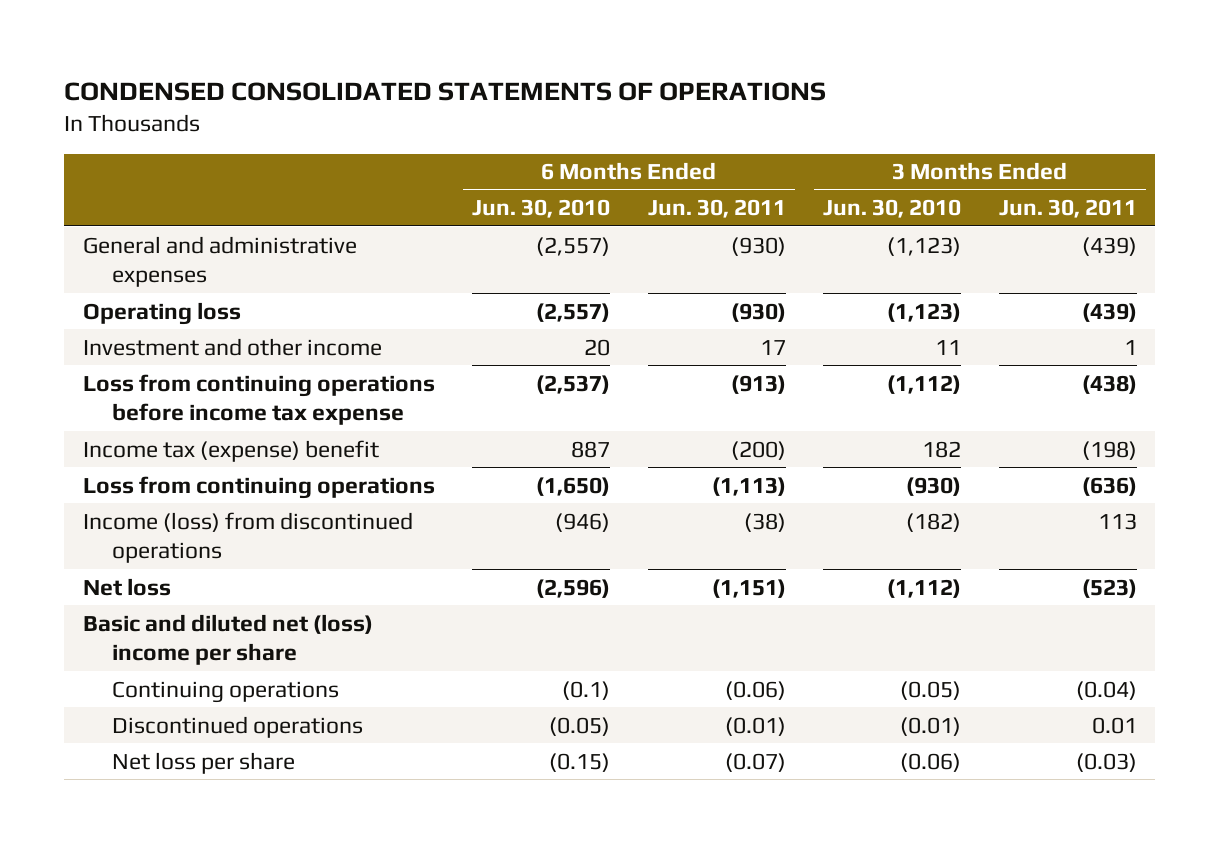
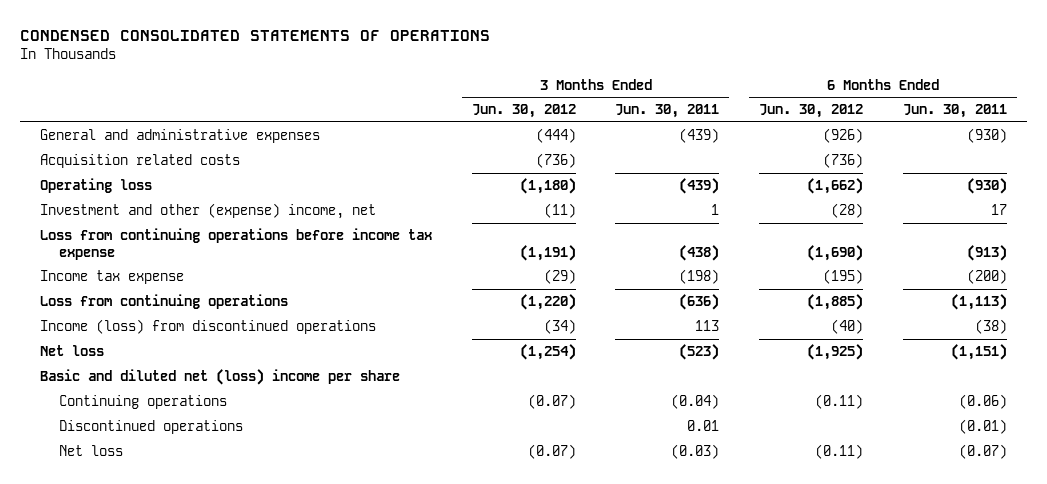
- | 6 Months Ended Jun. 30, 2010 | 6 Months Ended Jun. 30, 2011 | 3 Months Ended Jun. 30, 2010 | 3 Months Ended Jun. 30, 2011
+ | 3 Months Ended Jun. 30, 2012 | 3 Months Ended Jun. 30, 2011 | 6 Months Ended Jun. 30, 2012 | 6 Months Ended Jun. 30, 2011
+ Acquisition related costs | (736) | | (736) |
- Investment and other income | 20 | 17 | 11 | 1
+ Investment and other (expense) income, net | (11) | 1 | (28) | 17
- Income tax (expense) benefit | 887 | (200) | 182 | (198)
+ Income tax expense | (29) | (198) | (195) | (200)
- Net loss per share | (0.15) | (0.07) | (0.06) | (0.03)
+ Net loss | (0.07) | (0.03) | (0.11) | (0.07)

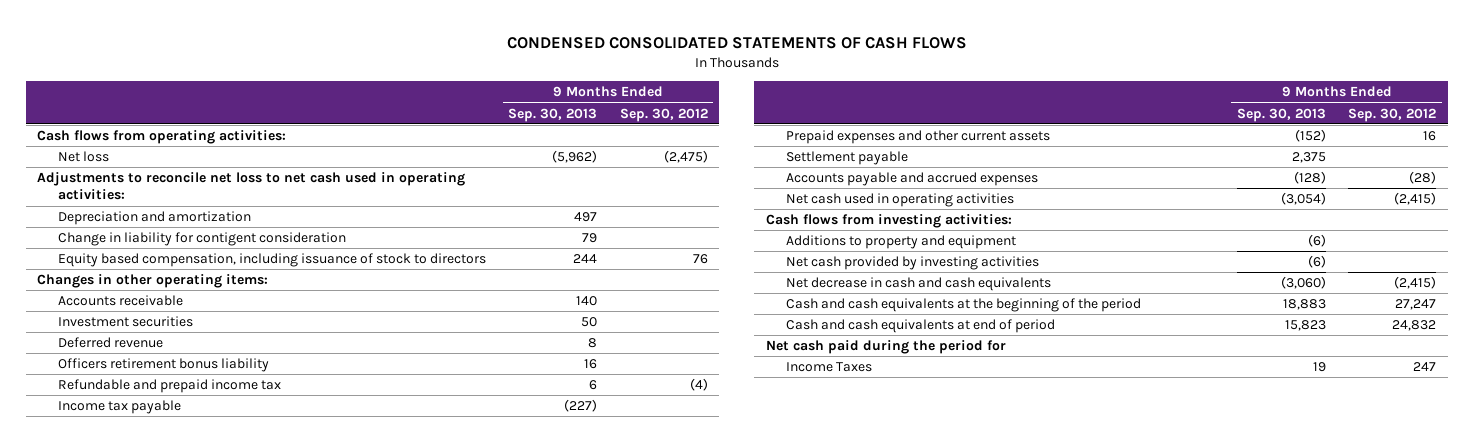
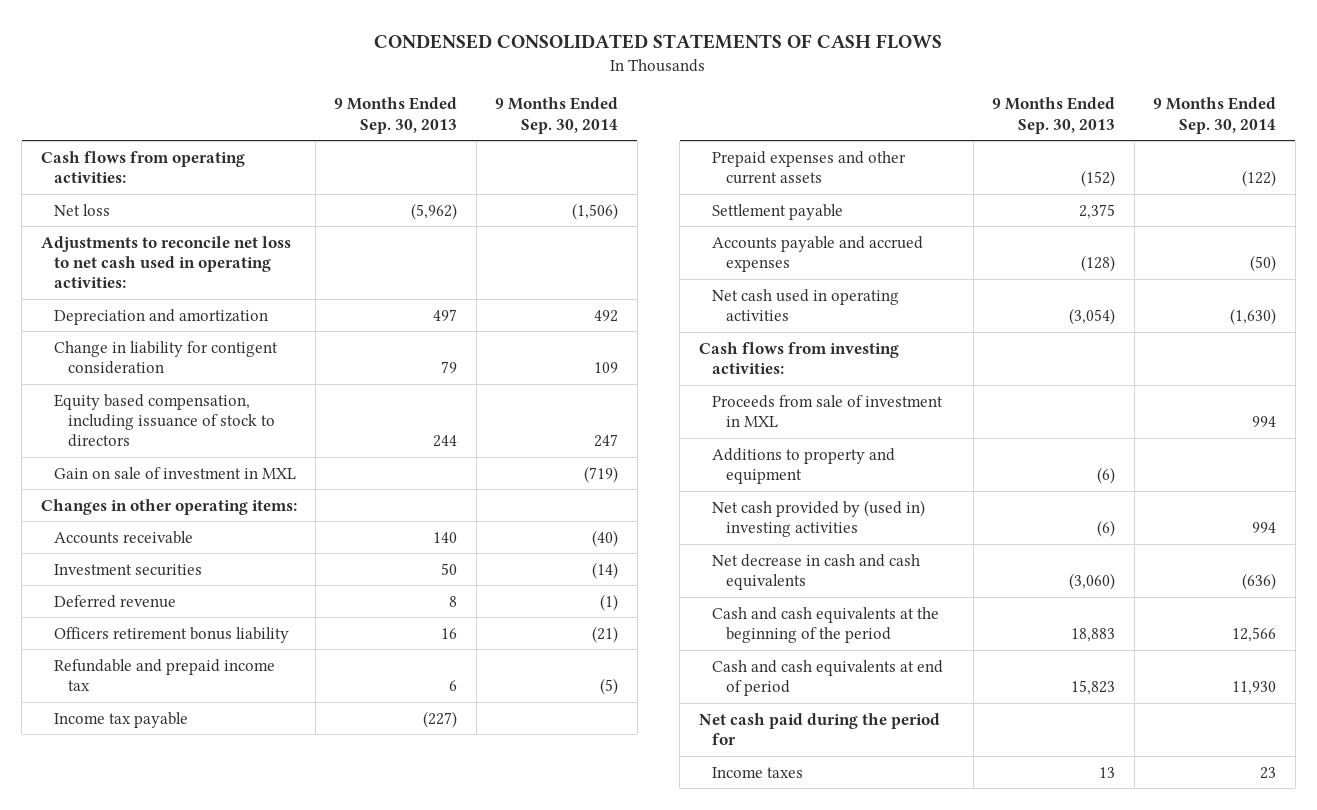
- | 9 Months Ended Sep. 30, 2013 | 9 Months Ended Sep. 30, 2012
+ | 9 Months Ended Sep. 30, 2013 | 9 Months Ended Sep. 30, 2014
+ Gain on sale of investment in MXL | | (719)
+ Proceeds from sale of investment in MXL | | 994
- Net cash provided by investing activities | (6) |
+ Net cash provided by (used in) investing activities | (6) | 994
- Income Taxes | 19 | 247
+ Income taxes | 13 | 23

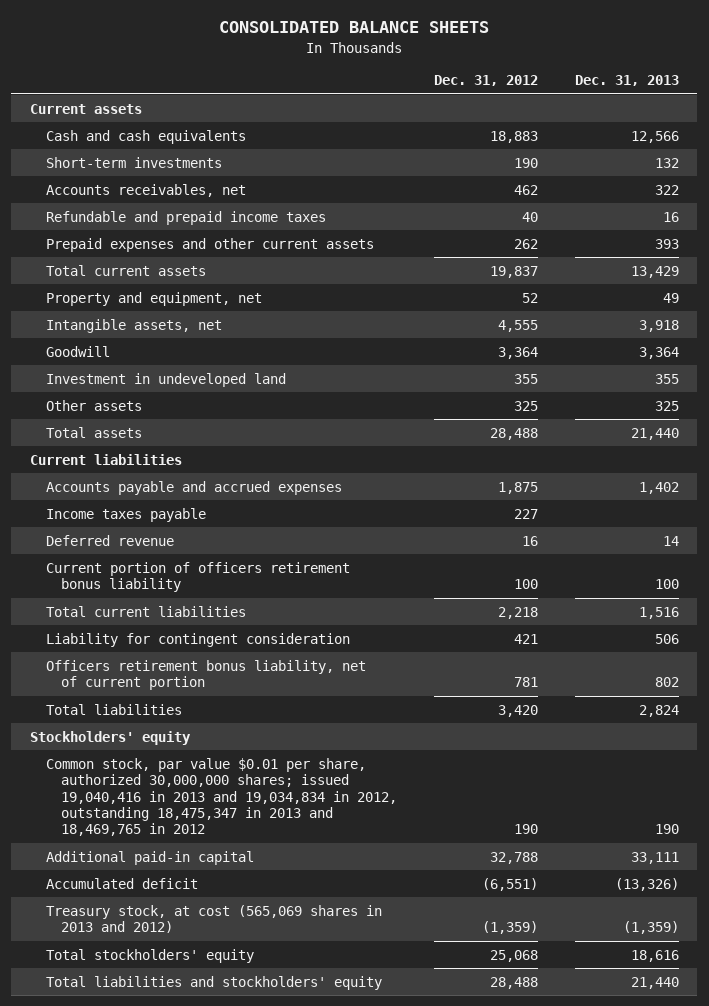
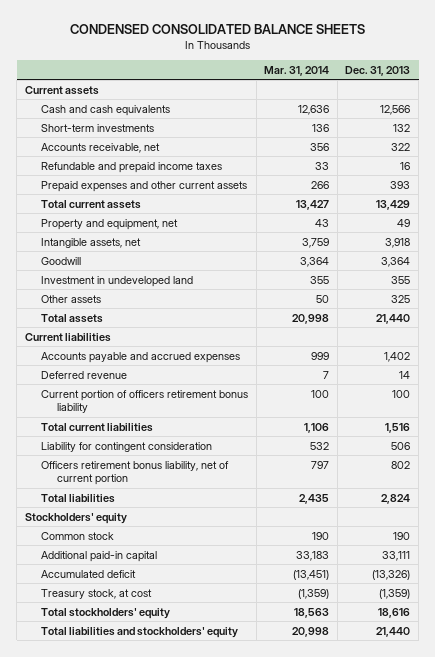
- CONSOLIDATED BALANCE SHEETS
+ CONDENSED CONSOLIDATED BALANCE SHEETS
- | Dec. 31, 2012 | Dec. 31, 2013
+ | Mar. 31, 2014 | Dec. 31, 2013
- Accounts receivables, net | 462 | 322
+ Accounts receivable, net | 356 | 322
- Income taxes payable | 227 |
- Common stock, par value $0.01 per share, authorized 30,000,000 shares; issued 19,040,416 in 2013 and 19,034,834 in 2012, outstanding 18,475,347 in 2013 and 18,469,765 in 2012 | 190 | 190
+ Common stock | 190 | 190
- Treasury stock, at cost (565,069 shares in 2013 and 2012) | (1,359) | (1,359)
+ Treasury stock, at cost | (1,359) | (1,359)

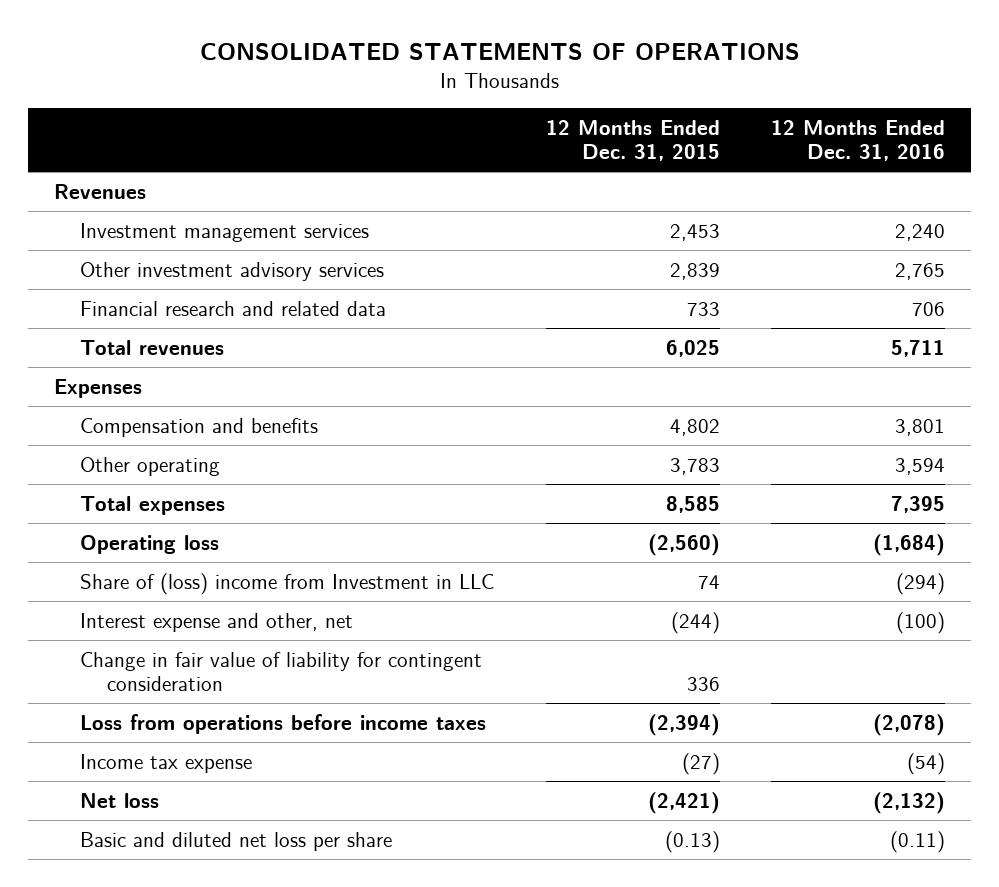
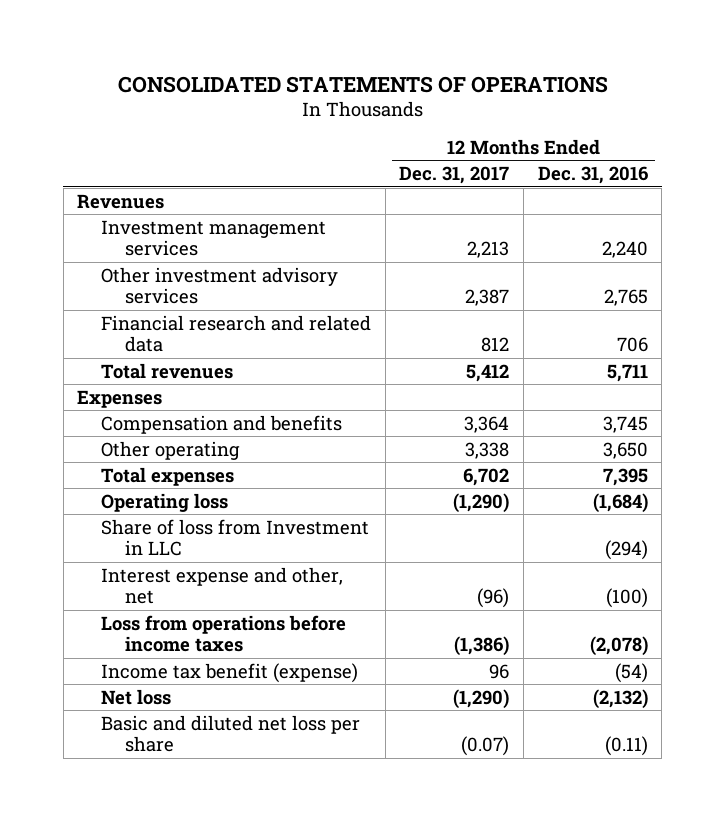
- | 12 Months Ended Dec. 31, 2015 | 12 Months Ended Dec. 31, 2016
+ | 12 Months Ended Dec. 31, 2017 | 12 Months Ended Dec. 31, 2016
- Compensation and benefits | 4,802 | 3,801
- Other operating | 3,783 | 3,594
+ Compensation and benefits | 3,364 | 3,745
+ Other operating | 3,338 | 3,650
- Share of (loss) income from Investment in LLC | 74 | (294)
+ Share of loss from Investment in LLC | | (294)
- Change in fair value of liability for contingent consideration | 336 |
- Income tax expense | (27) | (54)
+ Income tax benefit (expense) | 96 | (54)

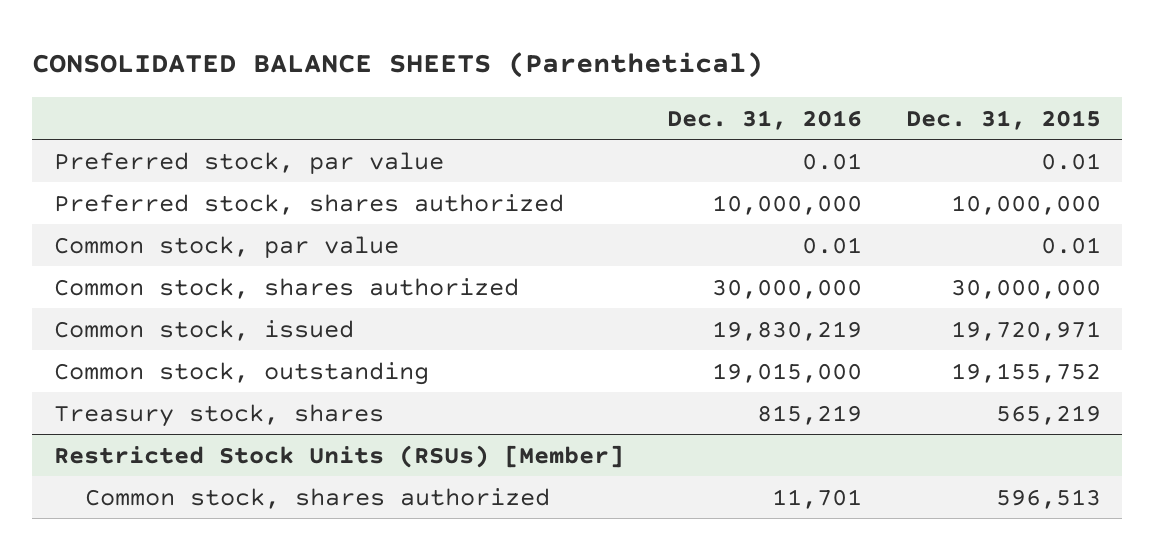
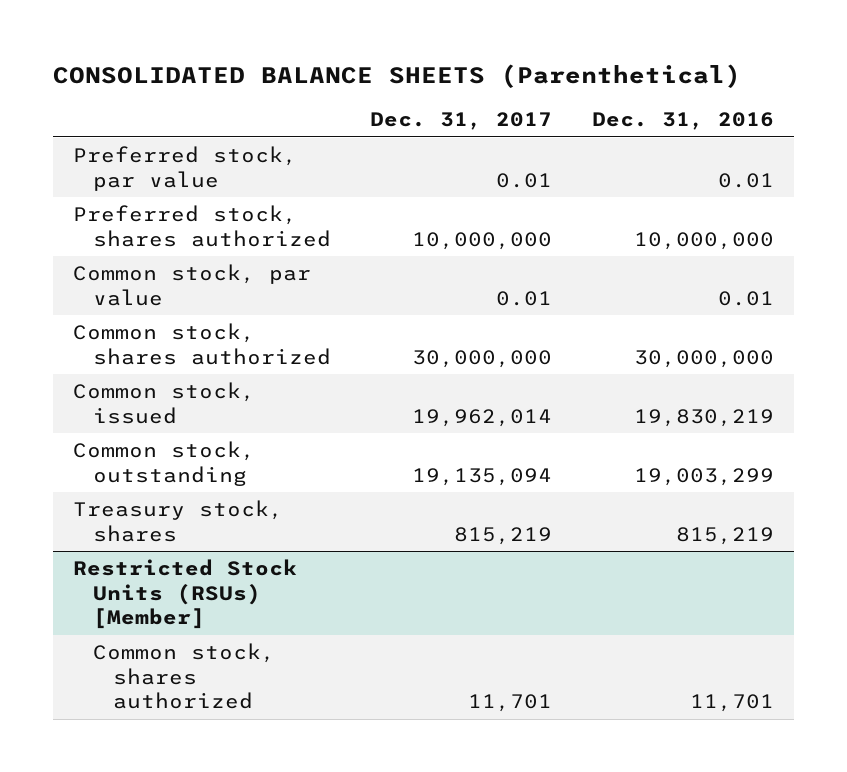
- | Dec. 31, 2016 | Dec. 31, 2015
+ | Dec. 31, 2017 | Dec. 31, 2016
- Common stock, outstanding | 19,015,000 | 19,155,752
+ Common stock, outstanding | 19,135,094 | 19,003,299

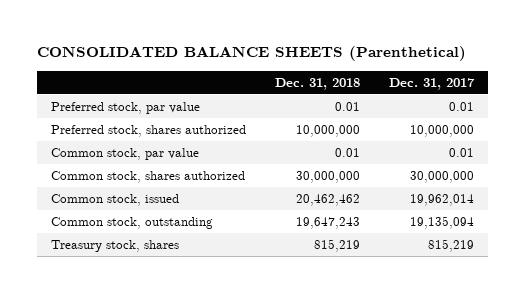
- | Dec. 31, 2017 | Dec. 31, 2016
+ | Dec. 31, 2018 | Dec. 31, 2017
- Restricted Stock Units (RSUs) [Member]
- Common stock, shares authorized | 11,701 | 11,701

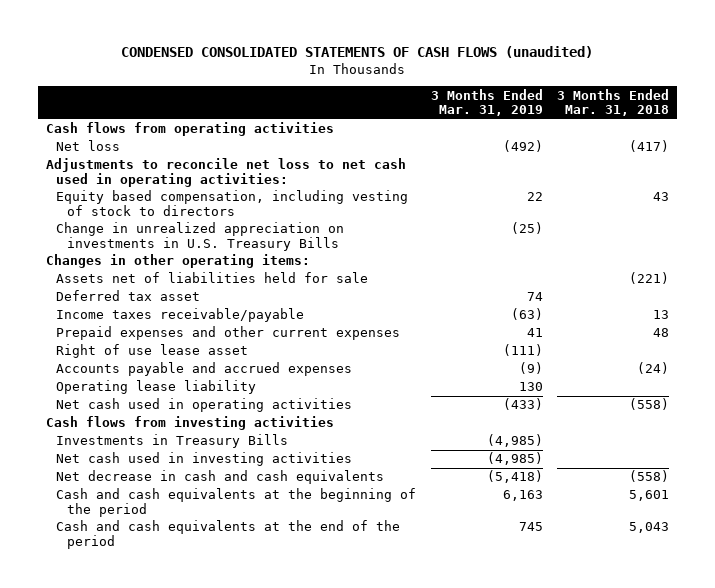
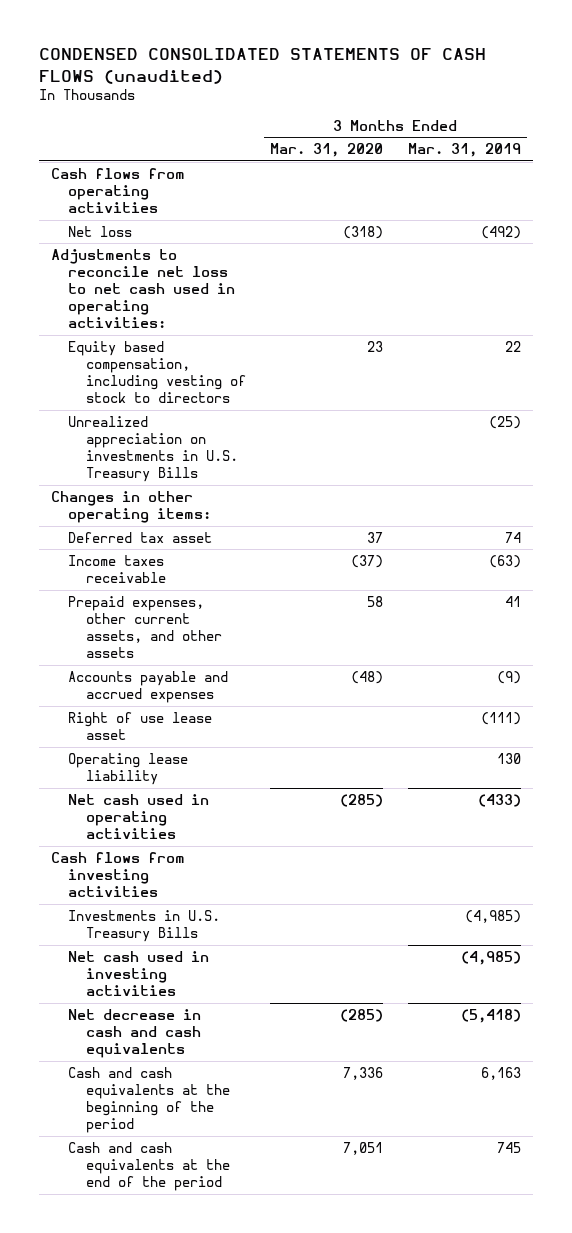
- | 3 Months Ended Mar. 31, 2019 | 3 Months Ended Mar. 31, 2018
+ | 3 Months Ended Mar. 31, 2020 | 3 Months Ended Mar. 31, 2019
- Change in unrealized appreciation on investments in U.S. Treasury Bills | (25) |
+ Unrealized appreciation on investments in U.S. Treasury Bills | | (25)
- Assets net of liabilities held for sale | | (221)
- Income taxes receivable/payable | (63) | 13
- Prepaid expenses and other current expenses | 41 | 48
+ Income taxes receivable | (37) | (63)
+ Prepaid expenses, other current assets, and other assets | 58 | 41
moved down: Right of use lease asset | | (111)
- Investments in Treasury Bills | (4,985) |
+ Investments in U.S. Treasury Bills | | (4,985)

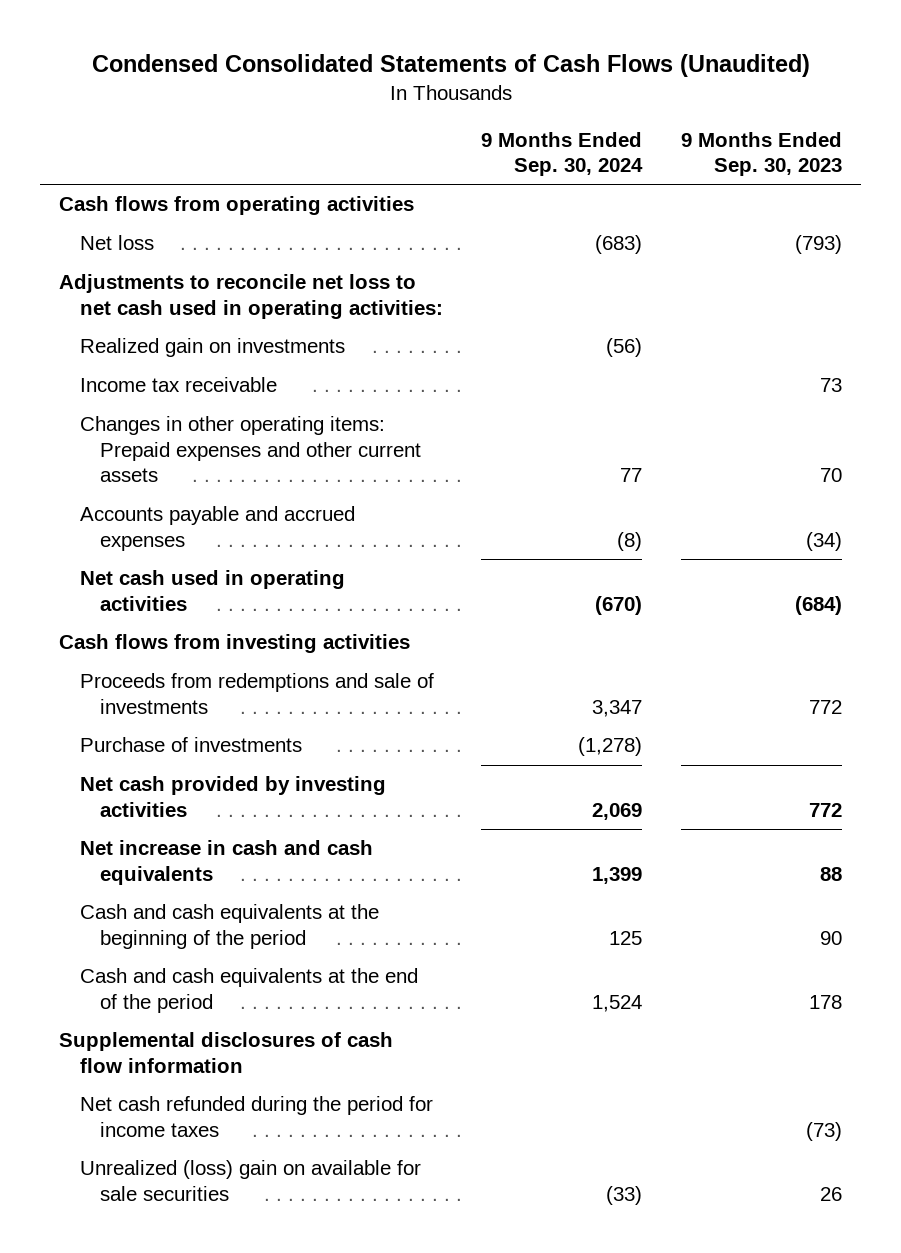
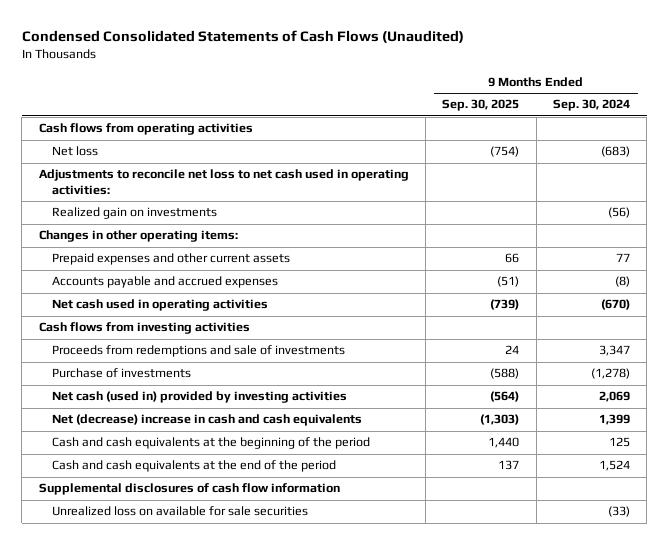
- | 9 Months Ended Sep. 30, 2024 | 9 Months Ended Sep. 30, 2023
+ | 9 Months Ended Sep. 30, 2025 | 9 Months Ended Sep. 30, 2024
- Income tax receivable | | 73
- Changes in other operating items: Prepaid expenses and other current assets | 77 | 70
+ Changes in other operating items:
+ Prepaid expenses and other current assets | 66 | 77
- Net cash provided by investing activities | 2,069 | 772
- Net increase in cash and cash equivalents | 1,399 | 88
+ Net cash (used in) provided by investing activities | (564) | 2,069
+ Net (decrease) increase in cash and cash equivalents | (1,303) | 1,399
- Net cash refunded during the period for income taxes | | (73)
- Unrealized (loss) gain on available for sale securities | (33) | 26
+ Unrealized loss on available for sale securities | | (33)

